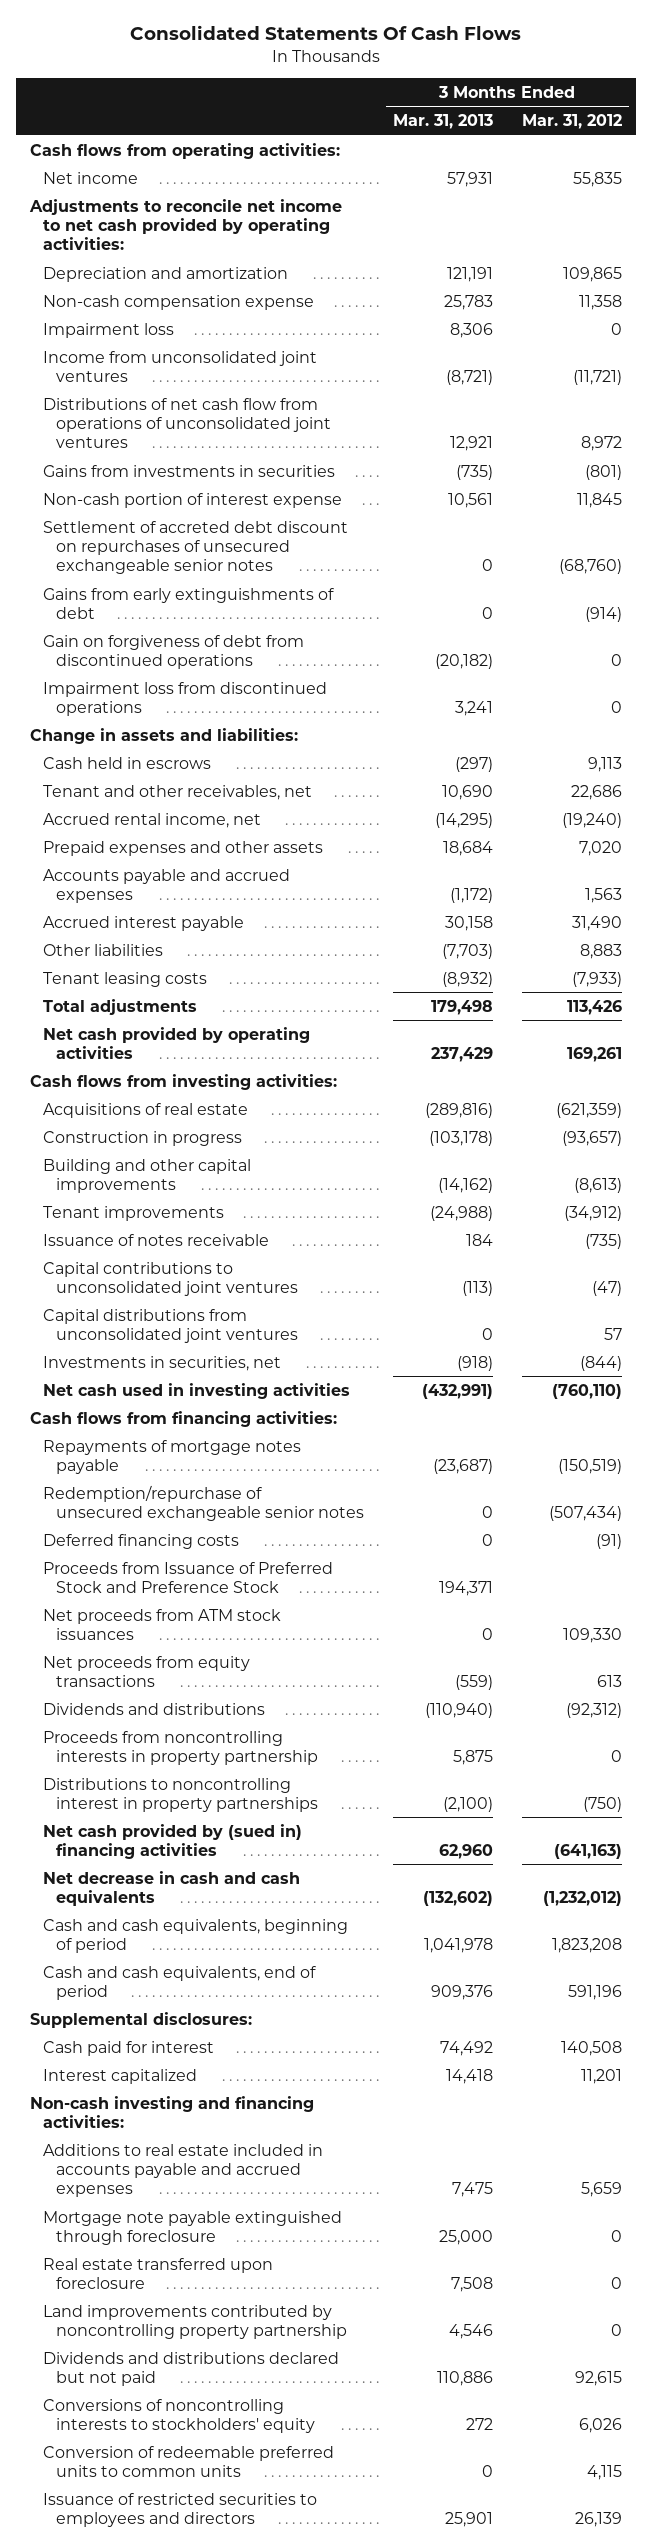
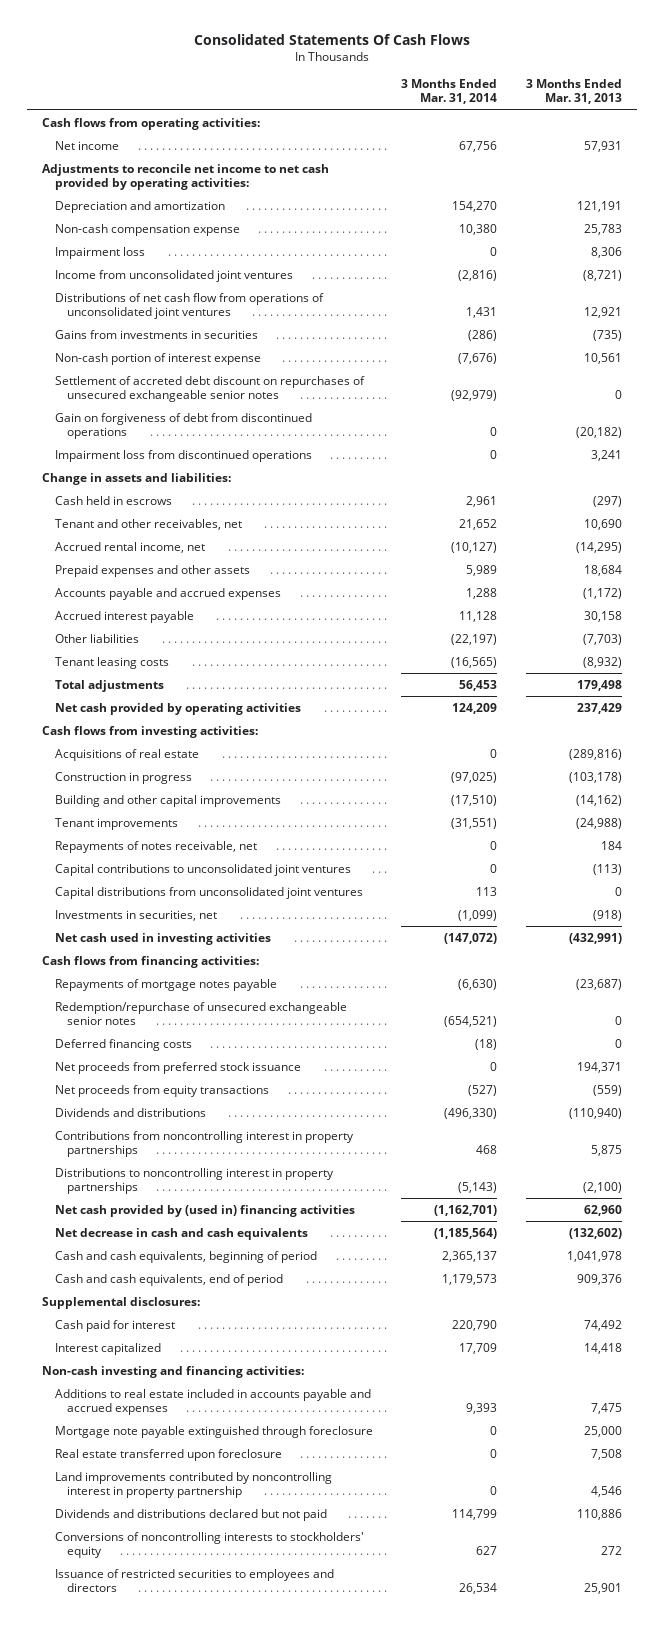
- | 3 Months Ended Mar. 31, 2013 | 3 Months Ended Mar. 31, 2012
+ | 3 Months Ended Mar. 31, 2014 | 3 Months Ended Mar. 31, 2013
- Gains from early extinguishments of debt | 0 | (914)
- Issuance of notes receivable | 184 | (735)
+ Repayments of notes receivable, net | 0 | 184
- Proceeds from Issuance of Preferred Stock and Preference Stock | 194,371 |
- Net proceeds from ATM stock issuances | 0 | 109,330
+ Net proceeds from preferred stock issuance | 0 | 194,371
- Proceeds from noncontrolling interests in property partnership | 5,875 | 0
+ Contributions from noncontrolling interest in property partnerships | 468 | 5,875
- Net cash provided by (sued in) financing activities | 62,960 | (641,163)
+ Net cash provided by (used in) financing activities | (1,162,701) | 62,960
- Land improvements contributed by noncontrolling property partnership | 4,546 | 0
+ Land improvements contributed by noncontrolling interest in property partnership | 0 | 4,546
- Conversion of redeemable preferred units to common units | 0 | 4,115

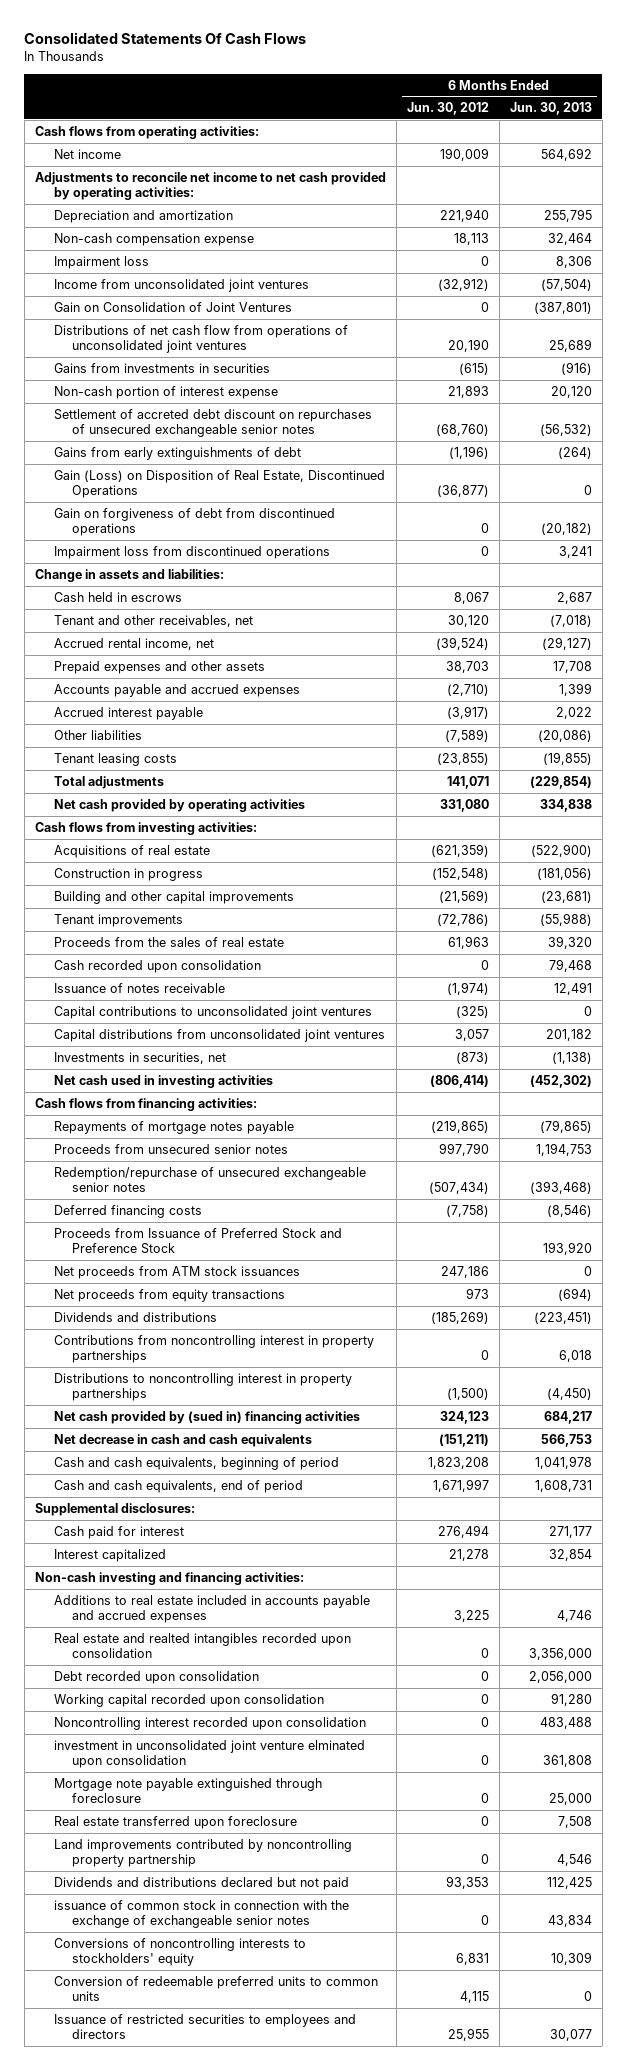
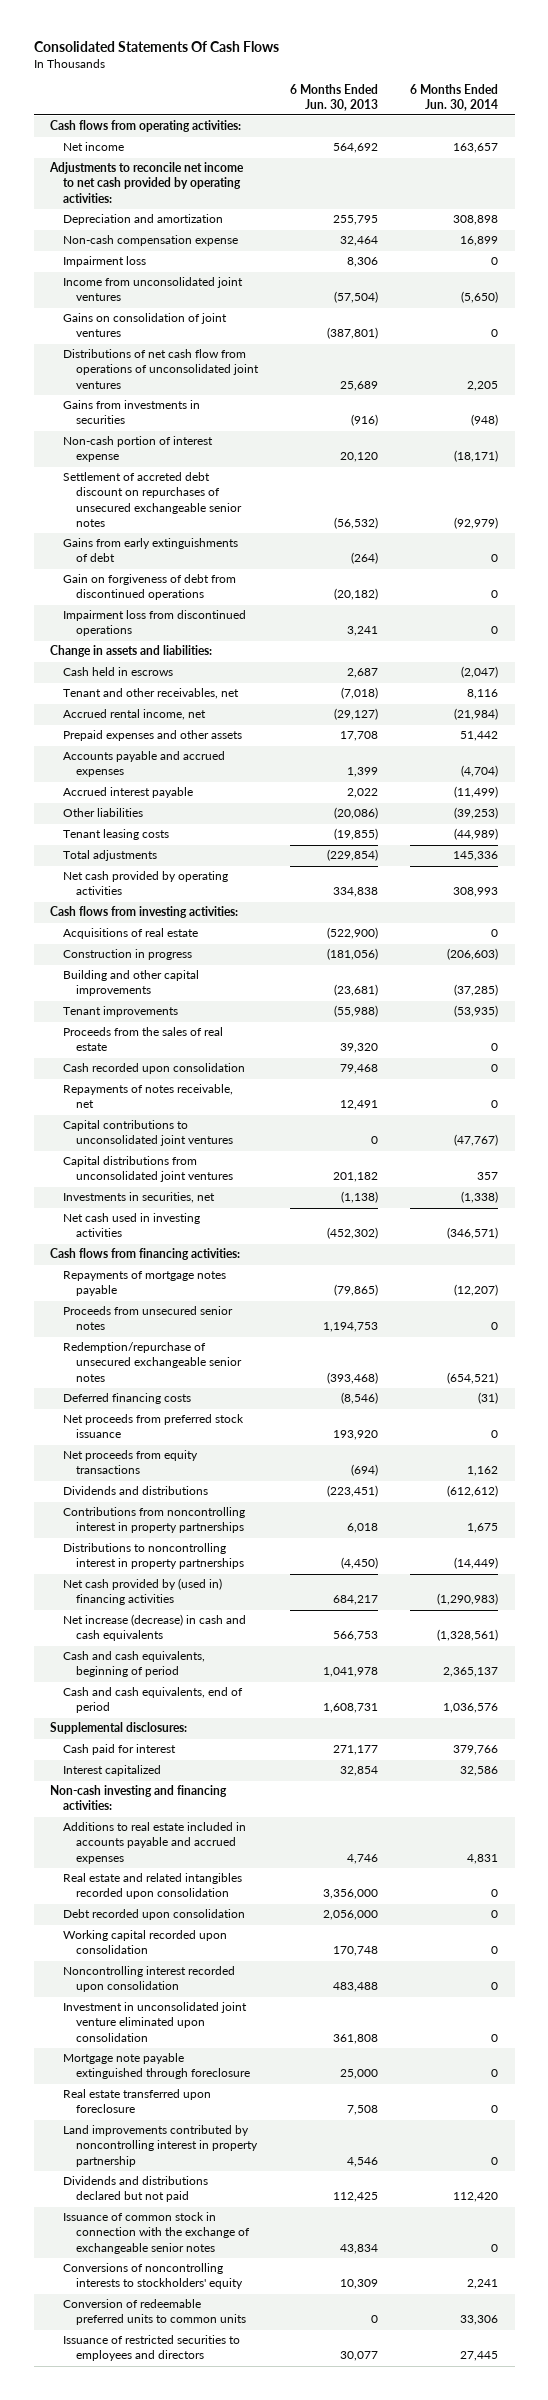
- | 6 Months Ended Jun. 30, 2012 | 6 Months Ended Jun. 30, 2013
+ | 6 Months Ended Jun. 30, 2013 | 6 Months Ended Jun. 30, 2014
- Gain on Consolidation of Joint Ventures | 0 | (387,801)
+ Gains on consolidation of joint ventures | (387,801) | 0
- Gain (Loss) on Disposition of Real Estate, Discontinued Operations | (36,877) | 0
- Issuance of notes receivable | (1,974) | 12,491
+ Repayments of notes receivable, net | 12,491 | 0
- Proceeds from Issuance of Preferred Stock and Preference Stock | | 193,920
- Net proceeds from ATM stock issuances | 247,186 | 0
+ Net proceeds from preferred stock issuance | 193,920 | 0
- Net cash provided by (sued in) financing activities | 324,123 | 684,217
- Net decrease in cash and cash equivalents | (151,211) | 566,753
+ Net cash provided by (used in) financing activities | 684,217 | (1,290,983)
+ Net increase (decrease) in cash and cash equivalents | 566,753 | (1,328,561)
- Real estate and realted intangibles recorded upon consolidation | 0 | 3,356,000
+ Real estate and related intangibles recorded upon consolidation | 3,356,000 | 0
- Working capital recorded upon consolidation | 0 | 91,280
+ Working capital recorded upon consolidation | 170,748 | 0
- investment in unconsolidated joint venture elminated upon consolidation | 0 | 361,808
+ Investment in unconsolidated joint venture eliminated upon consolidation | 361,808 | 0
- Land improvements contributed by noncontrolling property partnership | 0 | 4,546
+ Land improvements contributed by noncontrolling interest in property partnership | 4,546 | 0
- issuance of common stock in connection with the exchange of exchangeable senior notes | 0 | 43,834
+ Issuance of common stock in connection with the exchange of exchangeable senior notes | 43,834 | 0

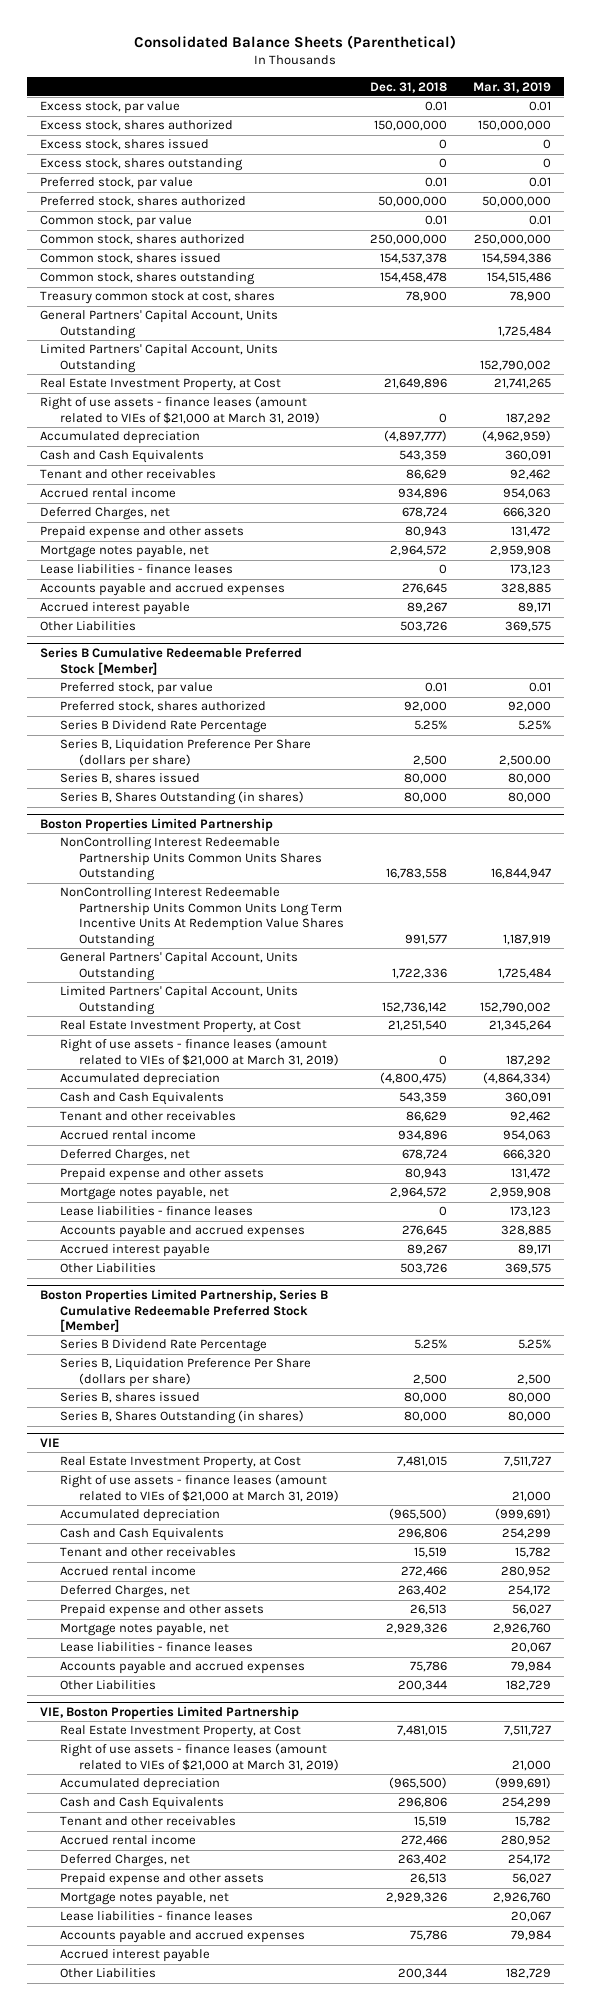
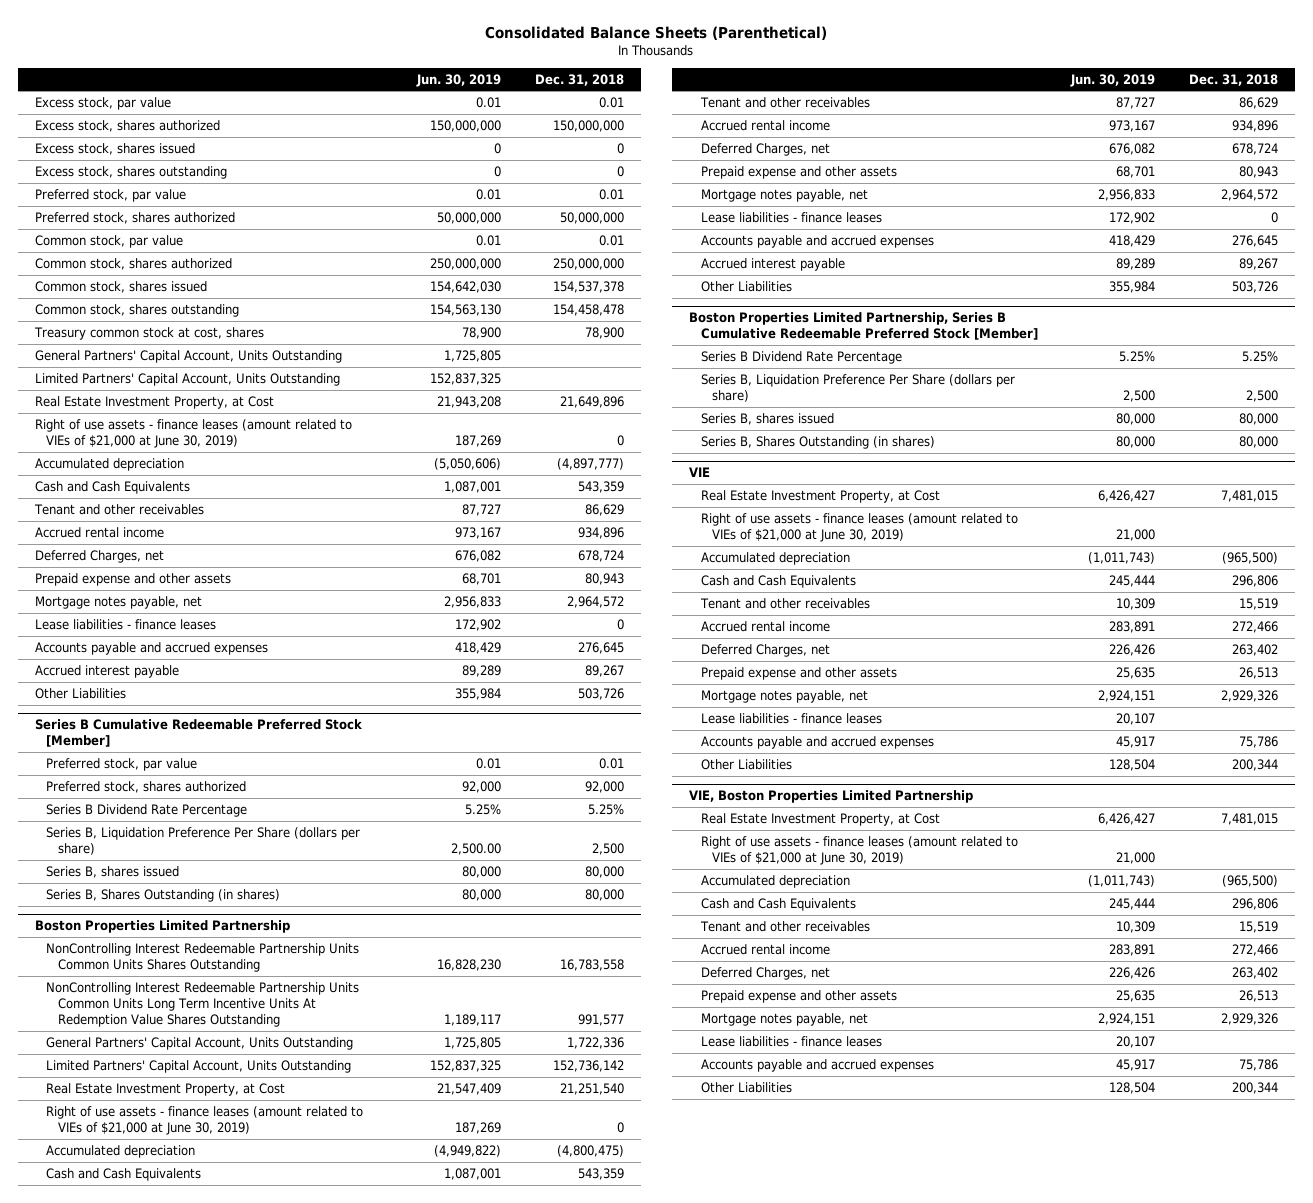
- | Dec. 31, 2018 | Mar. 31, 2019
+ | Jun. 30, 2019 | Dec. 31, 2018
- Right of use assets - finance leases (amount related to VIEs of $21,000 at March 31, 2019) | 0 | 187,292
+ Right of use assets - finance leases (amount related to VIEs of $21,000 at June 30, 2019) | 187,269 | 0
@ Boston Properties Limited Partnership
- Right of use assets - finance leases (amount related to VIEs of $21,000 at March 31, 2019) | 0 | 187,292
+ Right of use assets - finance leases (amount related to VIEs of $21,000 at June 30, 2019) | 187,269 | 0
@ VIE
- Right of use assets - finance leases (amount related to VIEs of $21,000 at March 31, 2019) | | 21,000
+ Right of use assets - finance leases (amount related to VIEs of $21,000 at June 30, 2019) | 21,000 |
@ VIE, Boston Properties Limited Partnership
- Right of use assets - finance leases (amount related to VIEs of $21,000 at March 31, 2019) | | 21,000
+ Right of use assets - finance leases (amount related to VIEs of $21,000 at June 30, 2019) | 21,000 |
- Accrued interest payable

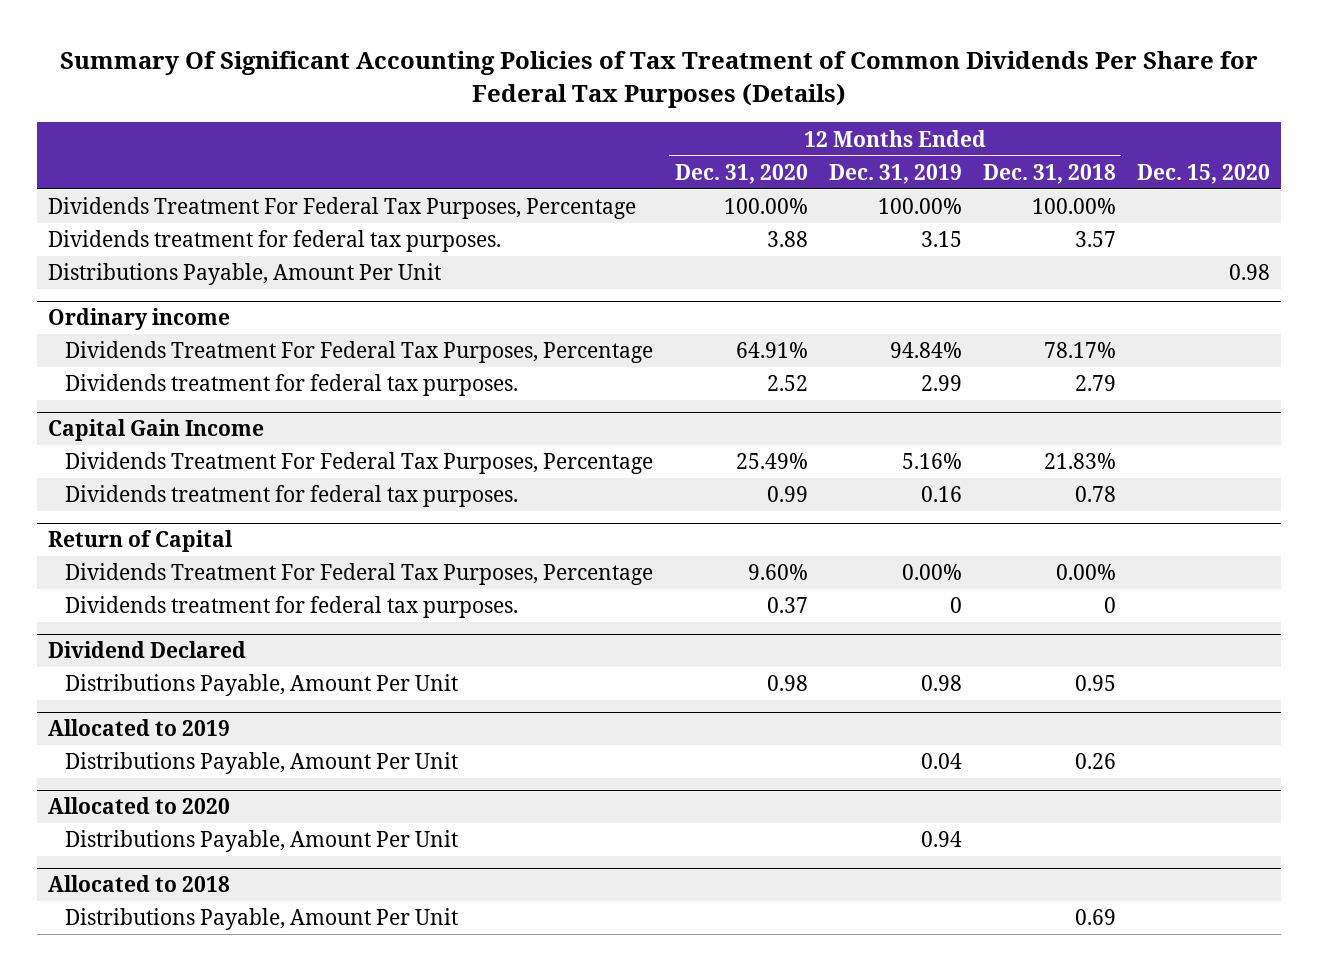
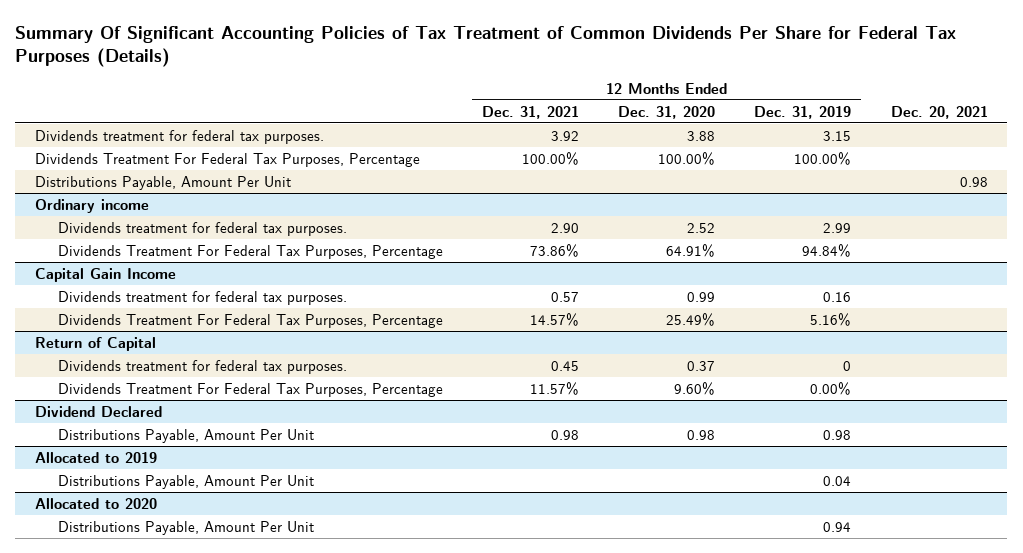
- | 12 Months Ended Dec. 31, 2020 | 12 Months Ended Dec. 31, 2019 | 12 Months Ended Dec. 31, 2018 | Dec. 15, 2020
+ | 12 Months Ended Dec. 31, 2021 | 12 Months Ended Dec. 31, 2020 | 12 Months Ended Dec. 31, 2019 | Dec. 20, 2021
moved down: Dividends Treatment For Federal Tax Purposes, Percentage | 100.00% | 100.00% | 100.00% |
@ Ordinary income
moved down: Dividends Treatment For Federal Tax Purposes, Percentage | 73.86% | 64.91% | 94.84% |
@ Capital Gain Income
moved down: Dividends Treatment For Federal Tax Purposes, Percentage | 14.57% | 25.49% | 5.16% |
@ Return of Capital
moved down: Dividends Treatment For Federal Tax Purposes, Percentage | 11.57% | 9.60% | 0.00% |
- Allocated to 2018
- Distributions Payable, Amount Per Unit | | | 0.69 |

